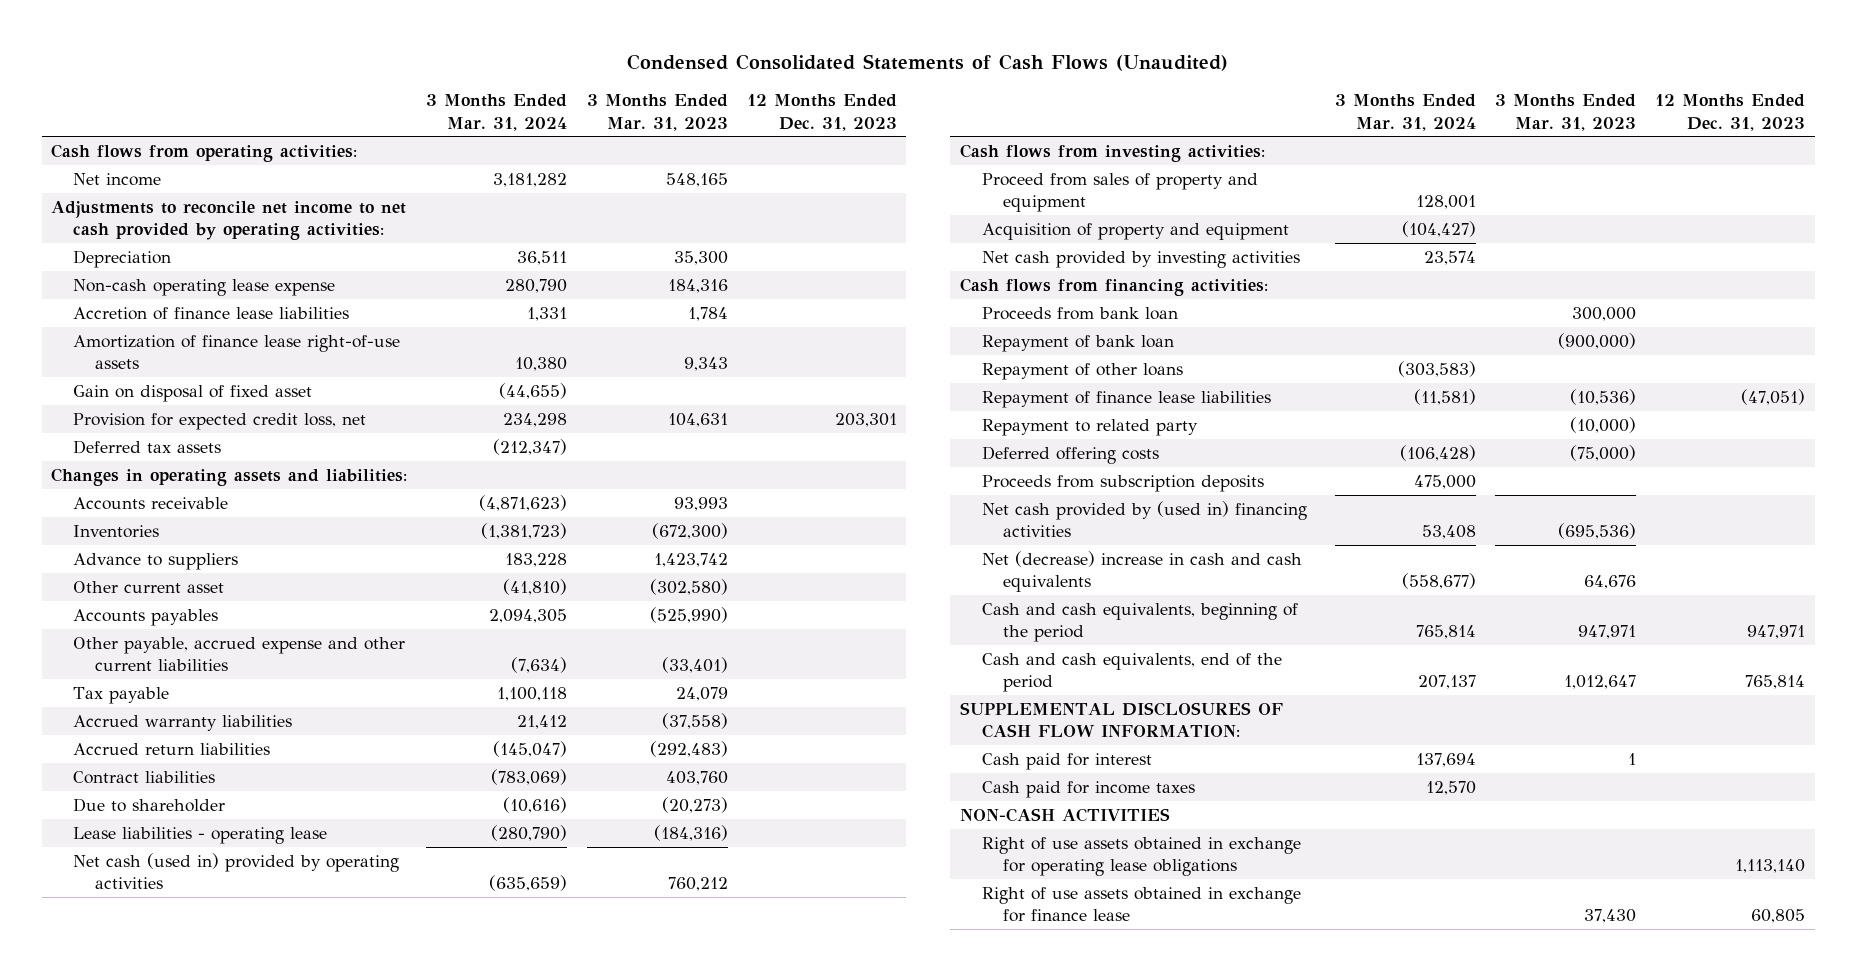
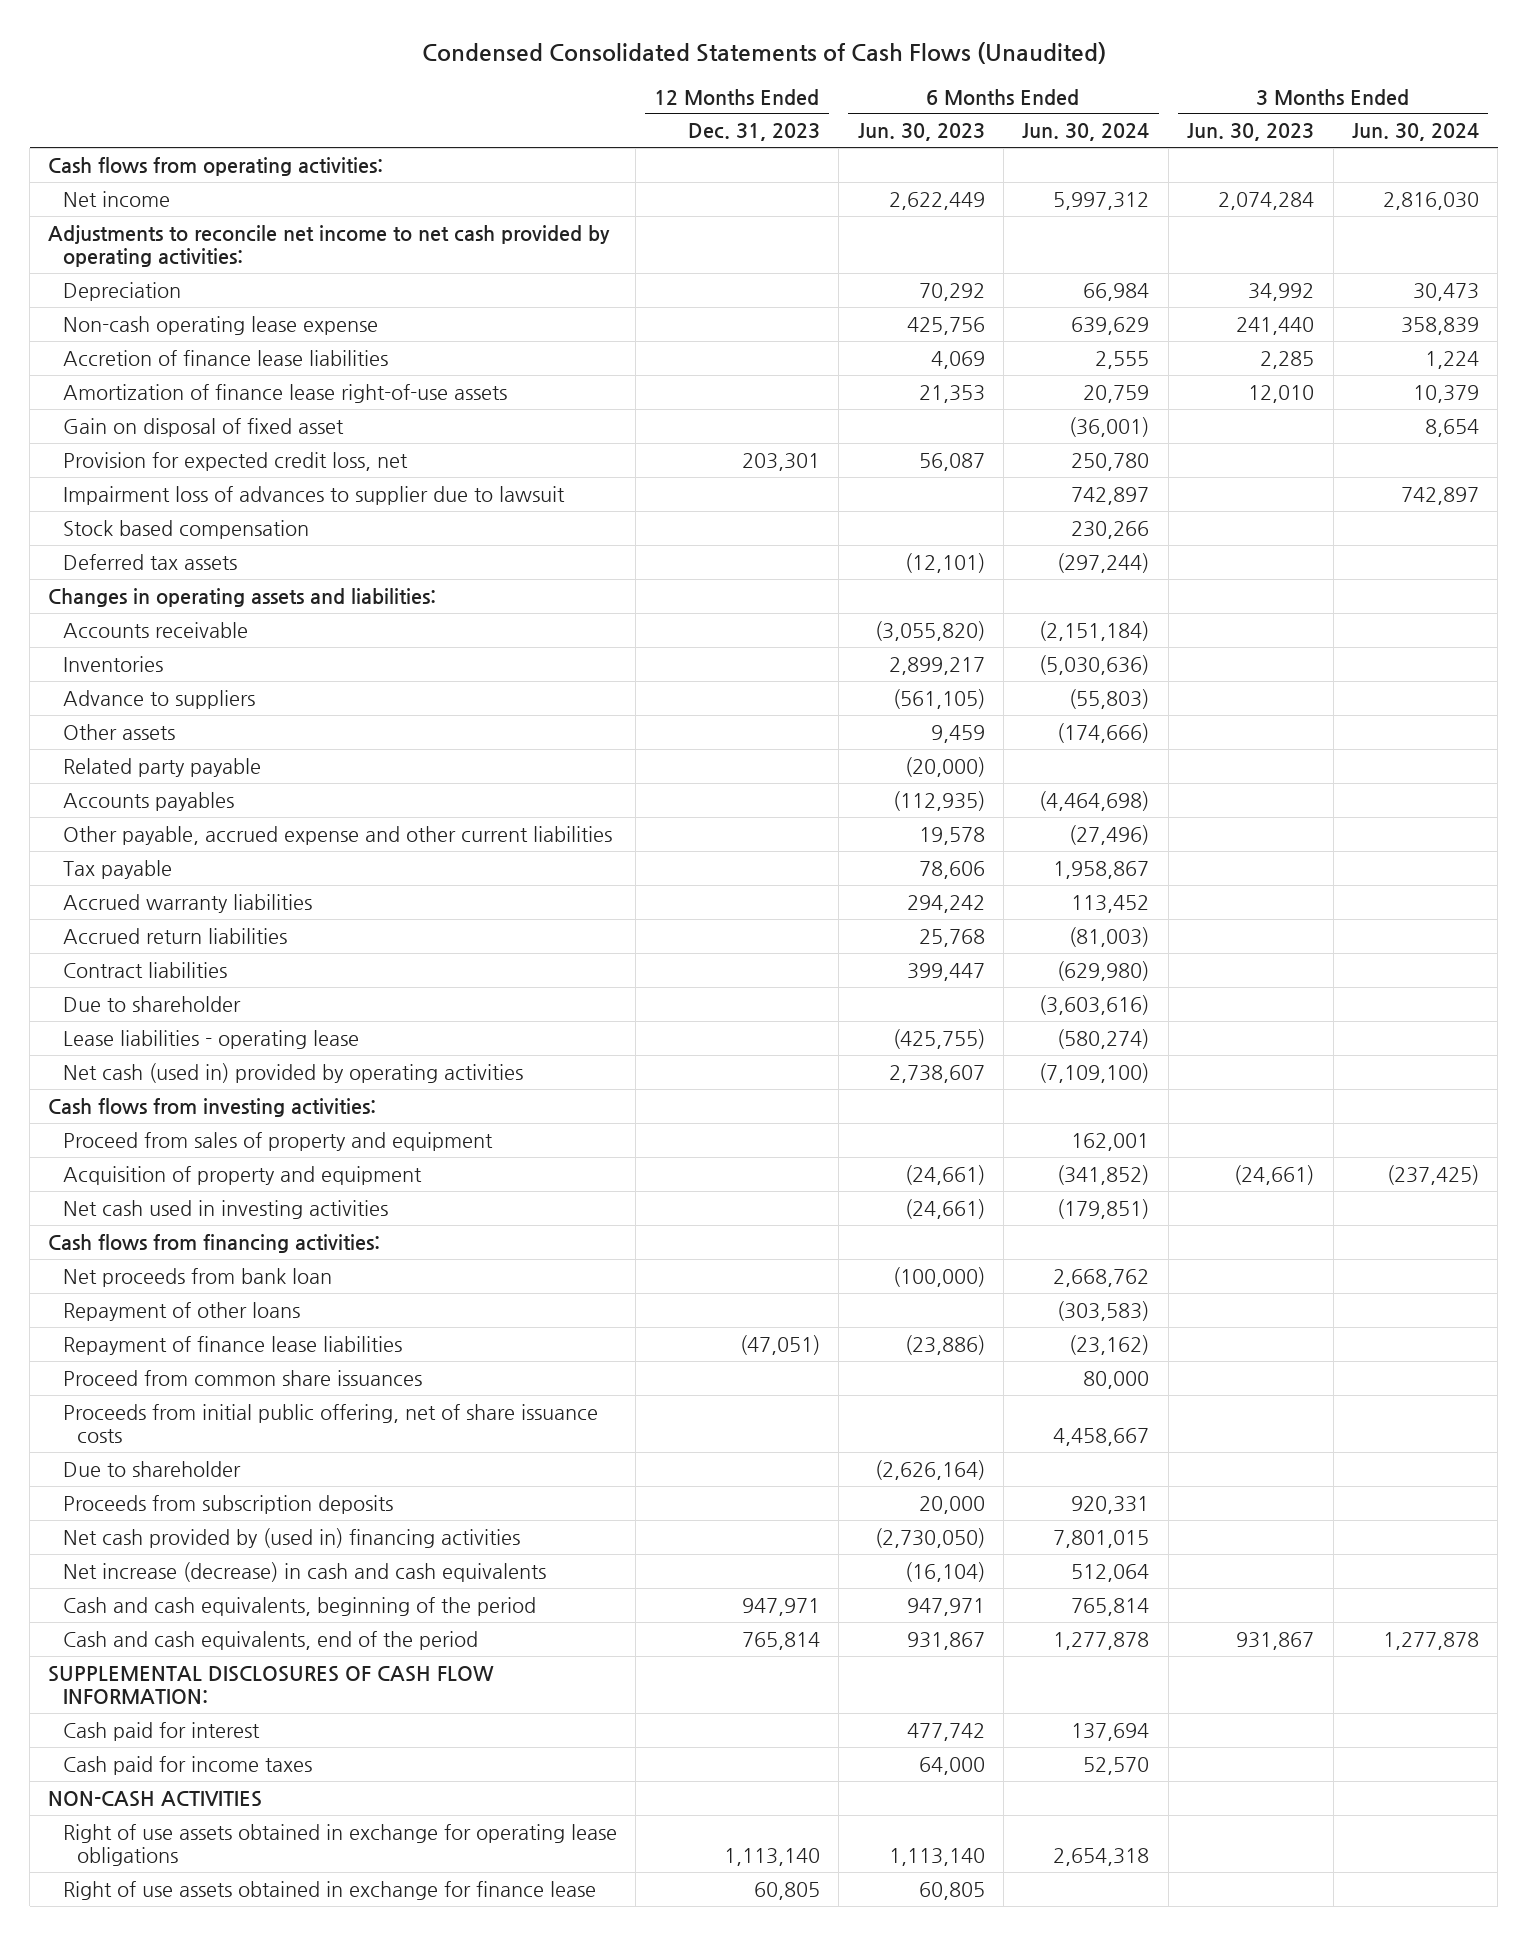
- | 3 Months Ended Mar. 31, 2024 | 3 Months Ended Mar. 31, 2023 | 12 Months Ended Dec. 31, 2023
+ | 12 Months Ended Dec. 31, 2023 | 6 Months Ended Jun. 30, 2023 | 6 Months Ended Jun. 30, 2024 | 3 Months Ended Jun. 30, 2023 | 3 Months Ended Jun. 30, 2024
+ Impairment loss of advances to supplier due to lawsuit | | | 742,897 | | 742,897
+ Stock based compensation | | | 230,266 | |
- Other current asset | (41,810) | (302,580) |
+ Other assets | | 9,459 | (174,666) | |
+ Related party payable | | (20,000) | | |
- Net cash provided by investing activities | 23,574 | |
+ Net cash used in investing activities | | (24,661) | (179,851) | |
- Proceeds from bank loan | | 300,000 |
- Repayment of bank loan | | (900,000) |
+ Net proceeds from bank loan | | (100,000) | 2,668,762 | |
- Repayment to related party | | (10,000) |
- Deferred offering costs | (106,428) | (75,000) |
+ Proceed from common share issuances | | | 80,000 | |
+ Proceeds from initial public offering, net of share issuance costs | | | 4,458,667 | |
+ Due to shareholder | | (2,626,164) | | |
- Net (decrease) increase in cash and cash equivalents | (558,677) | 64,676 |
+ Net increase (decrease) in cash and cash equivalents | | (16,104) | 512,064 | |

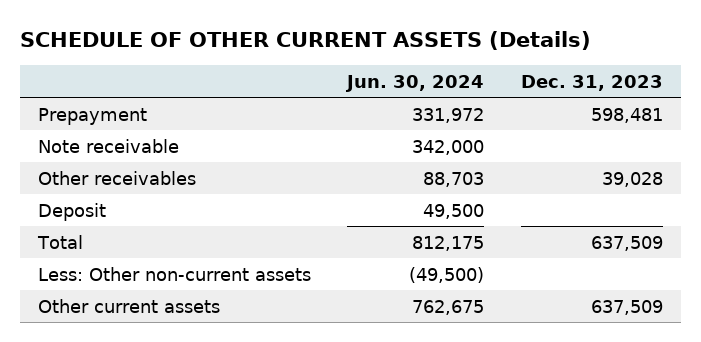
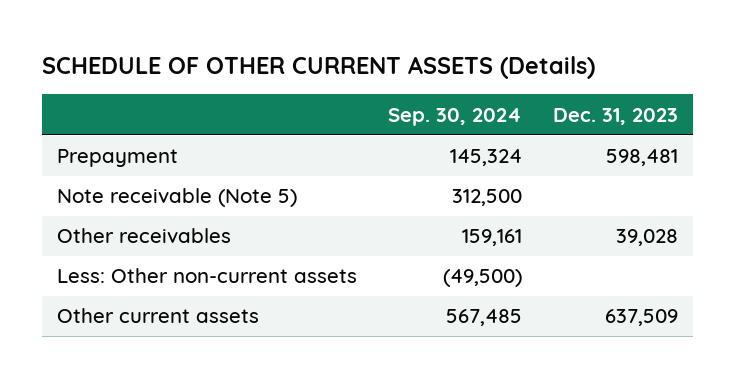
- | Jun. 30, 2024 | Dec. 31, 2023
+ | Sep. 30, 2024 | Dec. 31, 2023
- Note receivable | 342,000 |
+ Note receivable (Note 5) | 312,500 |
- Deposit | 49,500 |
- Total | 812,175 | 637,509

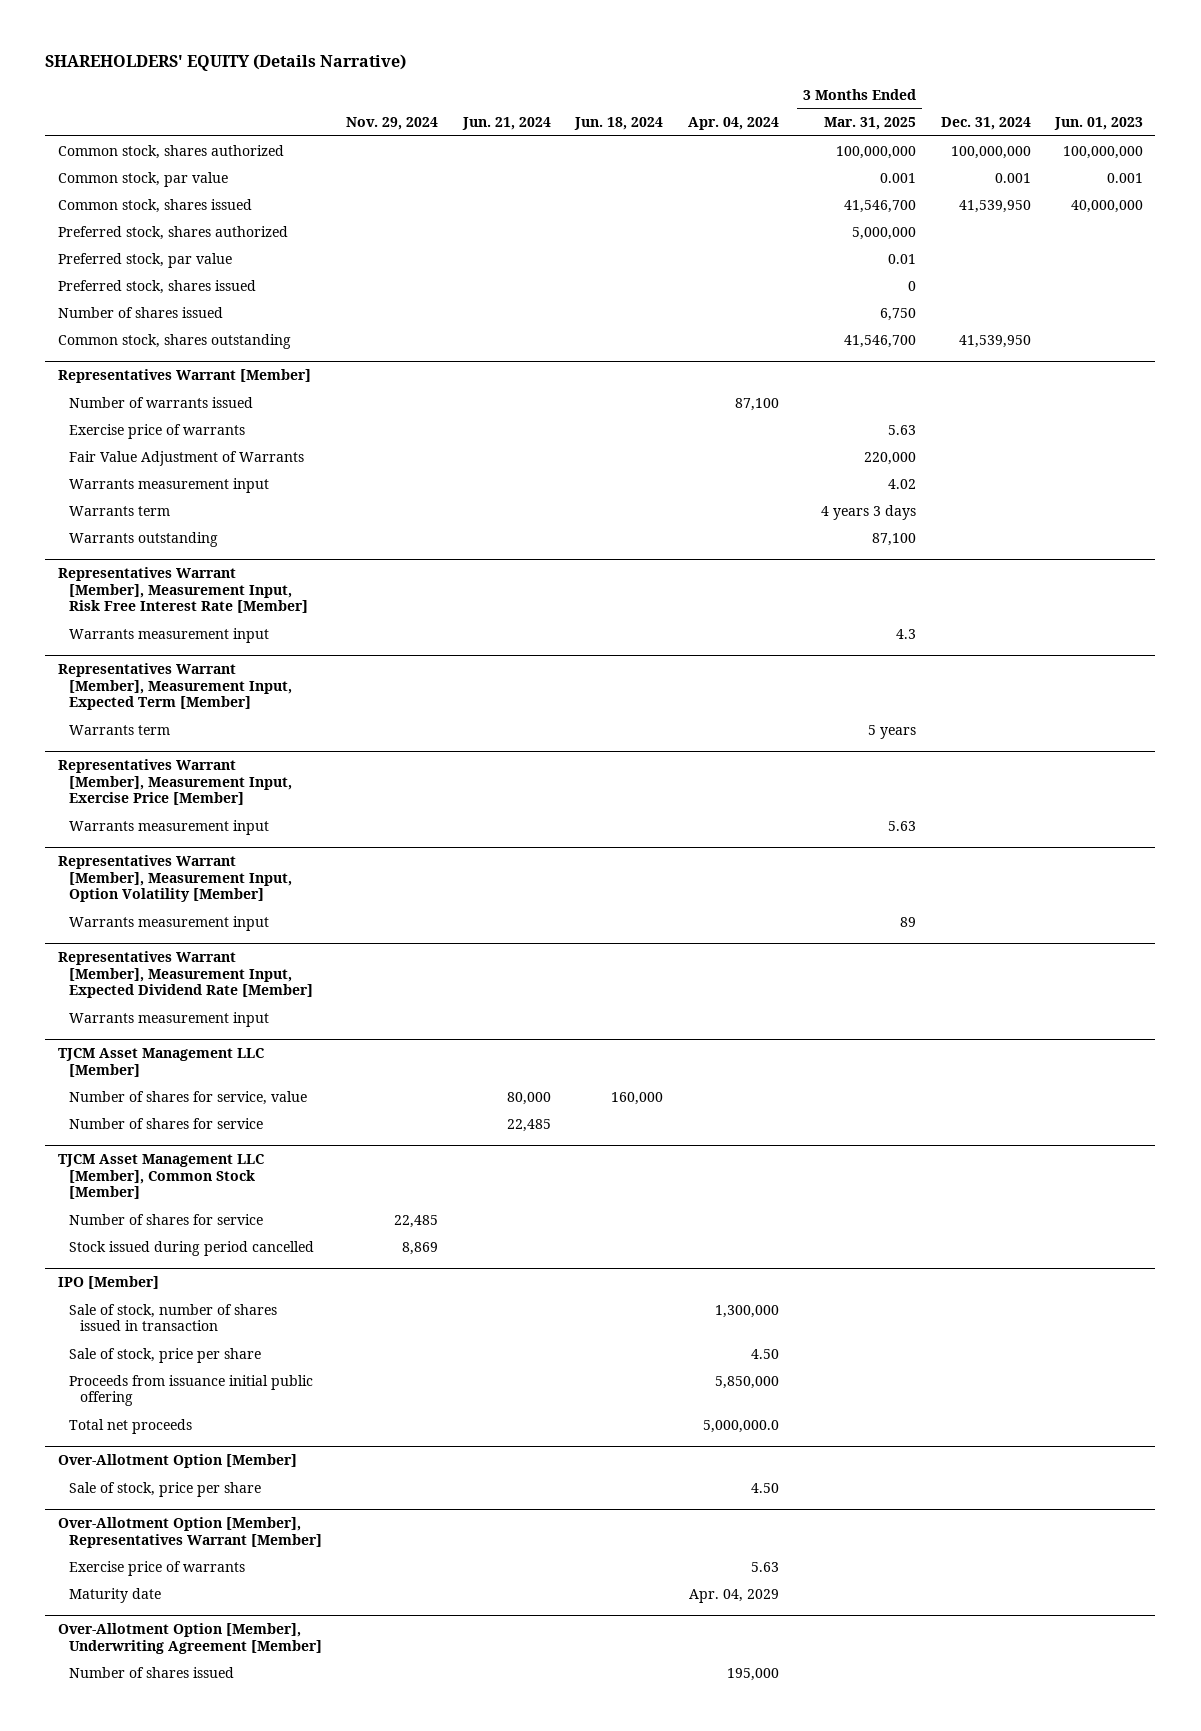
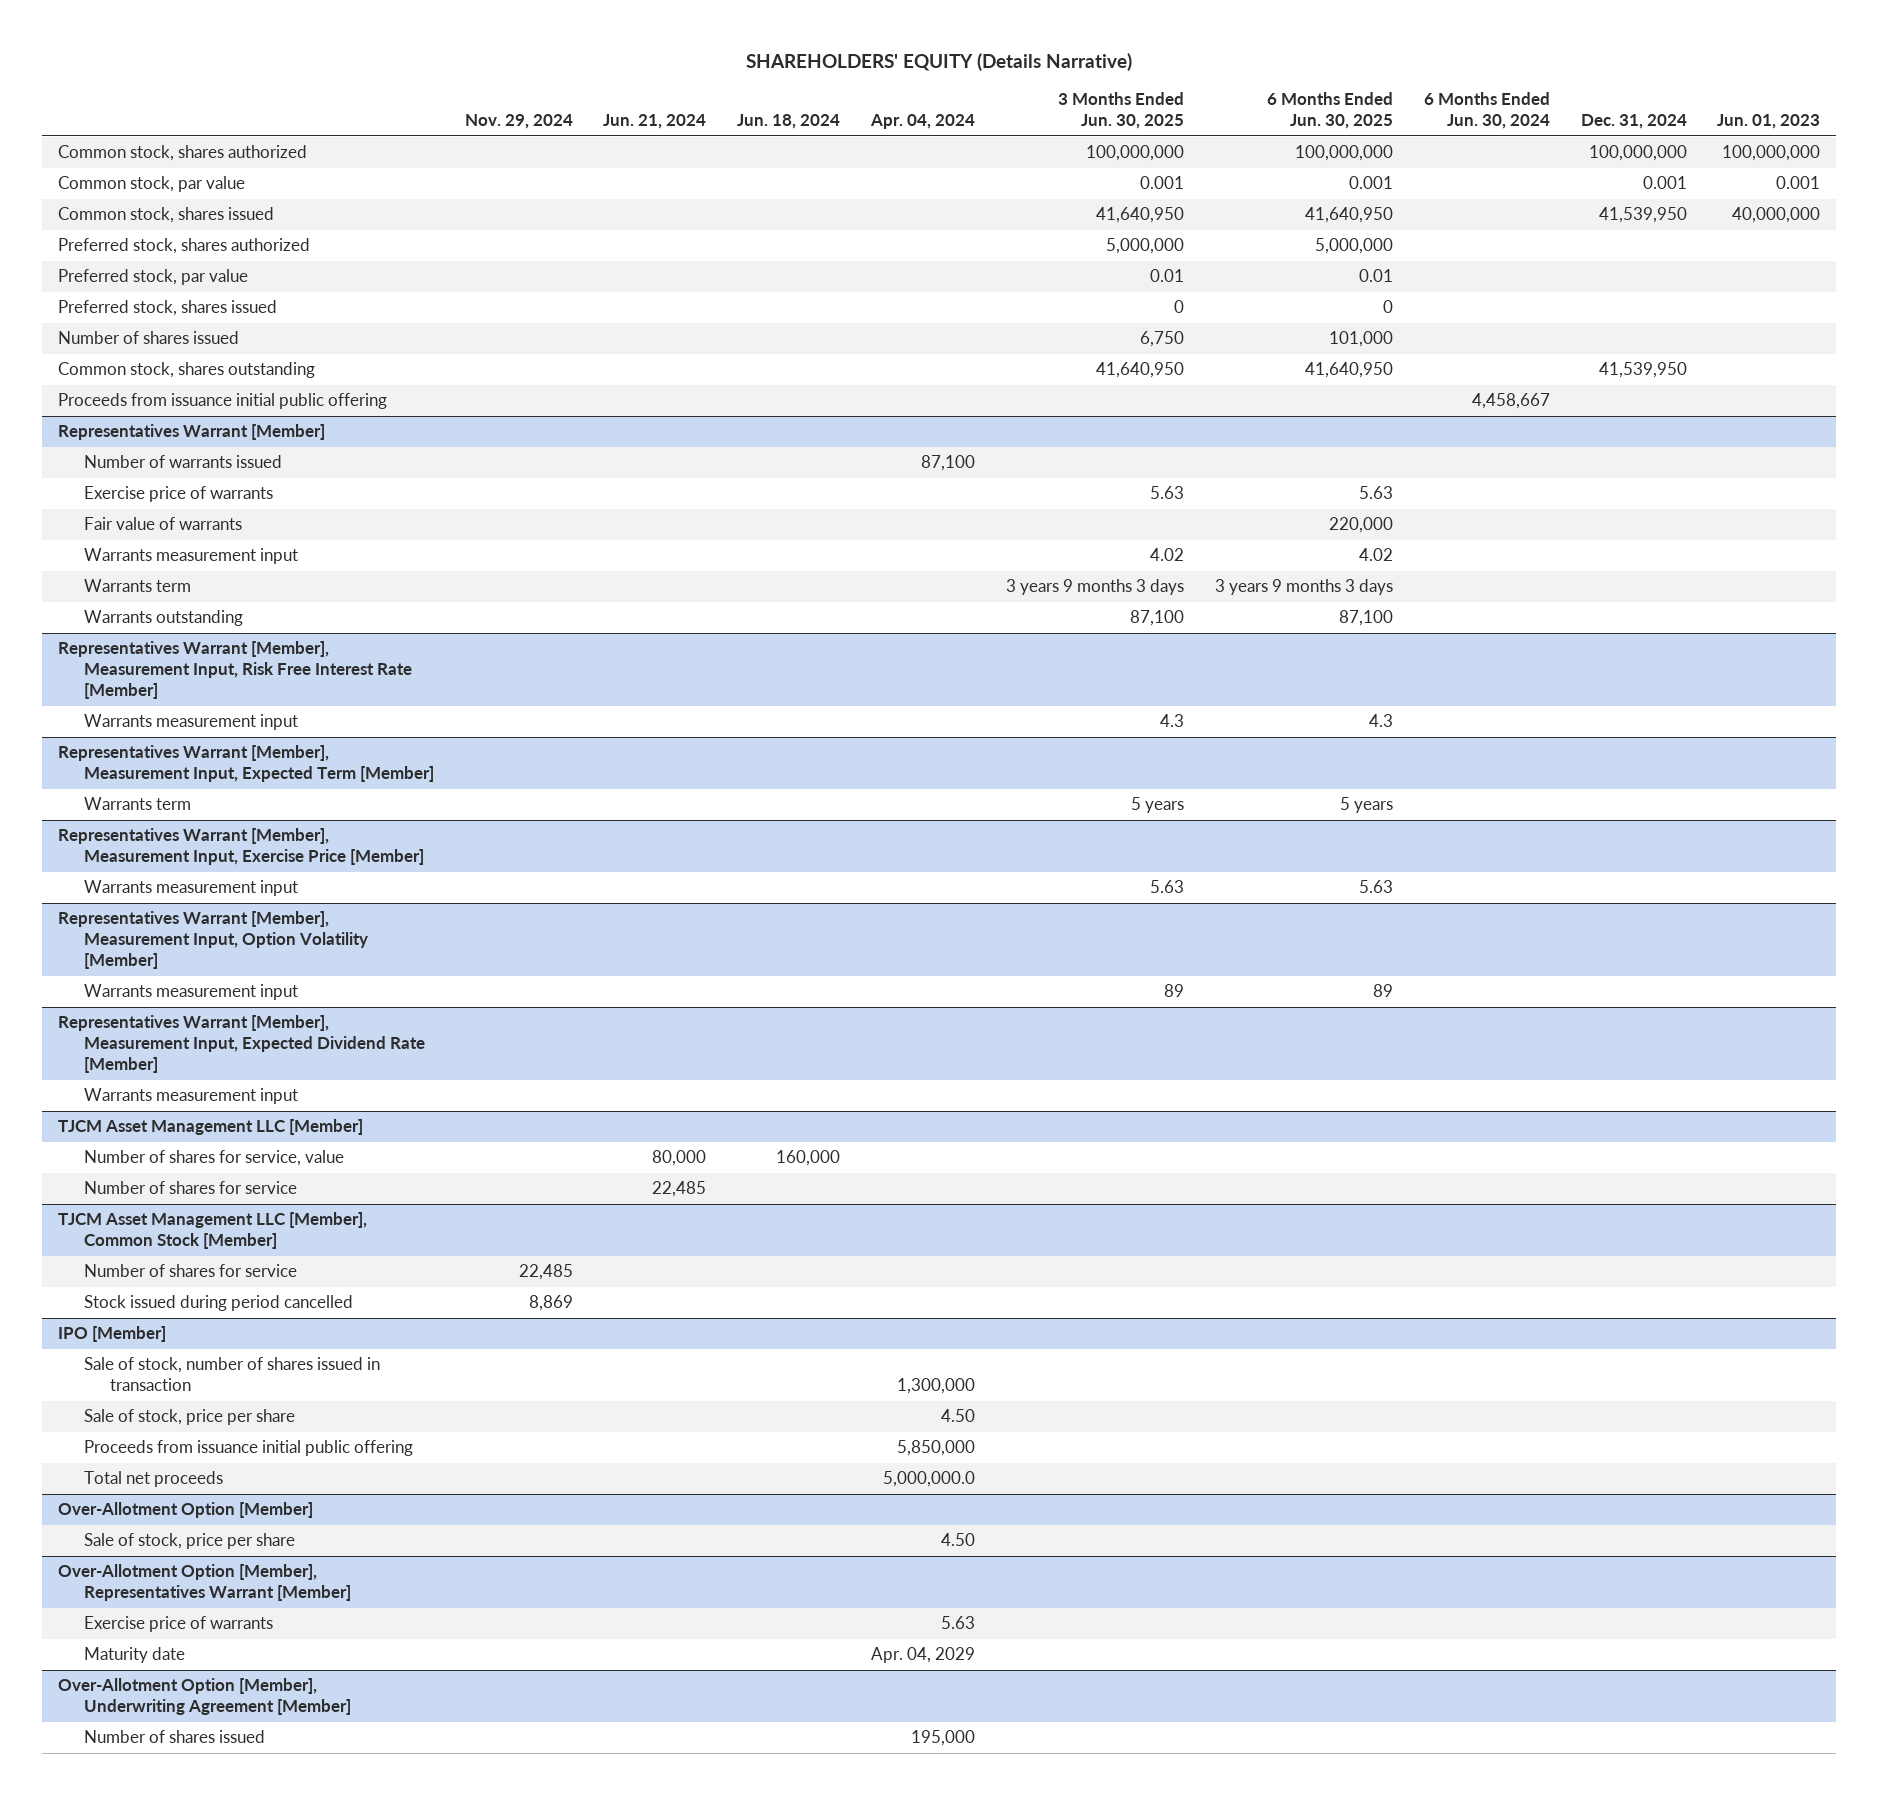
- | Nov. 29, 2024 | Jun. 21, 2024 | Jun. 18, 2024 | Apr. 04, 2024 | 3 Months Ended Mar. 31, 2025 | Dec. 31, 2024 | Jun. 01, 2023
+ | Nov. 29, 2024 | Jun. 21, 2024 | Jun. 18, 2024 | Apr. 04, 2024 | 3 Months Ended Jun. 30, 2025 | 6 Months Ended Jun. 30, 2025 | 6 Months Ended Jun. 30, 2024 | Dec. 31, 2024 | Jun. 01, 2023
+ Proceeds from issuance initial public offering | | | | | | | 4,458,667 | |
@ Representatives Warrant [Member]
- Fair Value Adjustment of Warrants | | | | | 220,000 | |
+ Fair value of warrants | | | | | | 220,000 | | |

